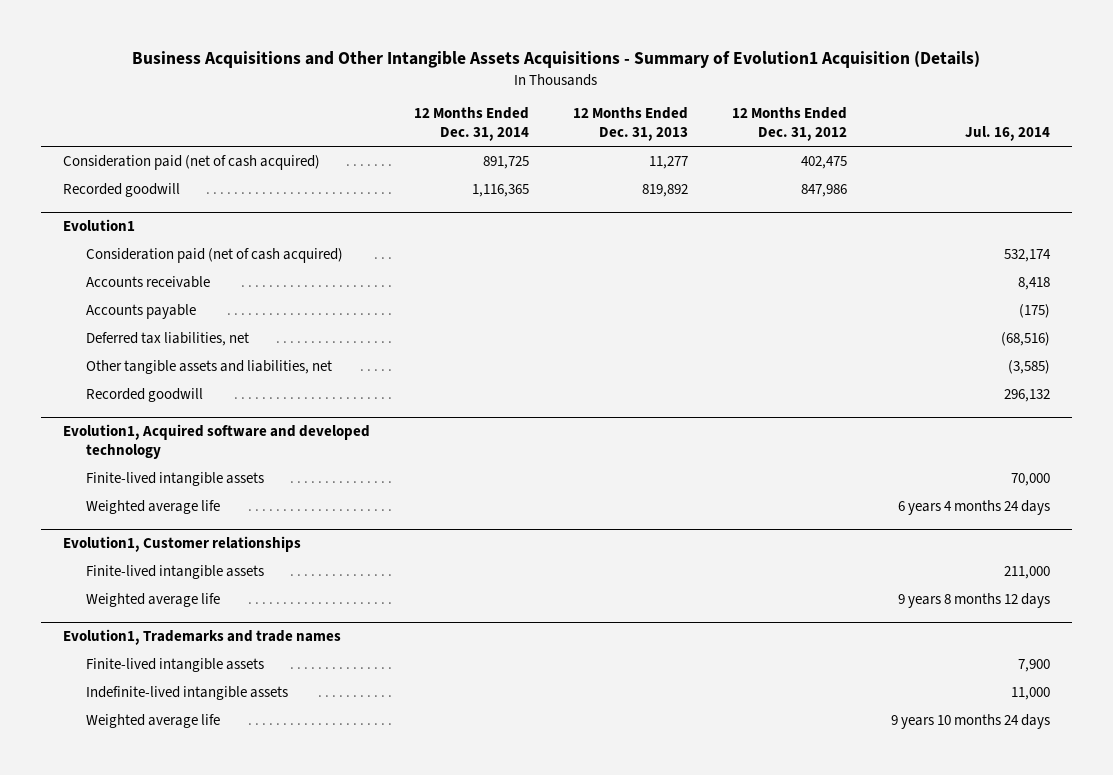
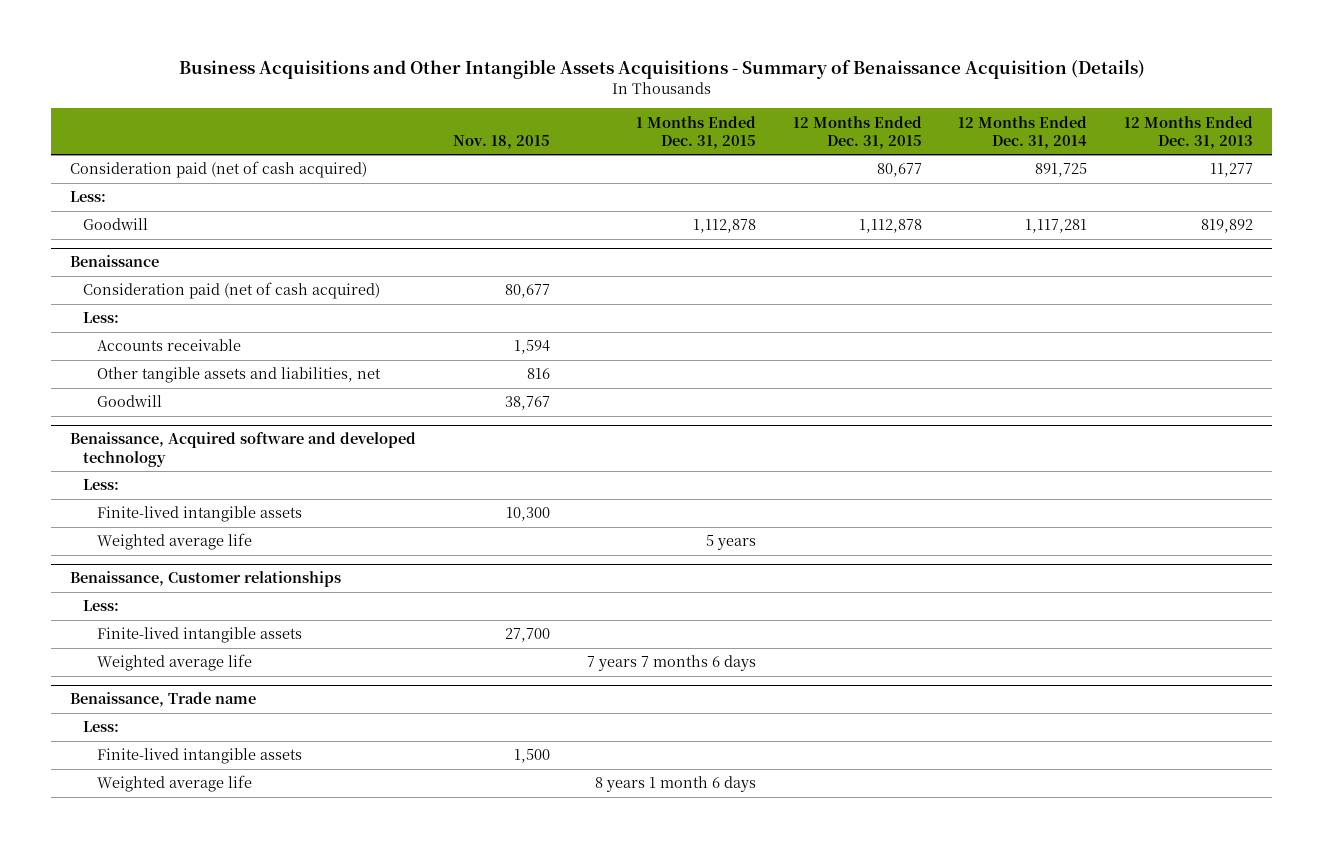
- Business Acquisitions and Other Intangible Assets Acquisitions - Summary of Evolution1 Acquisition (Details)
+ Business Acquisitions and Other Intangible Assets Acquisitions - Summary of Benaissance Acquisition (Details)
- | 12 Months Ended Dec. 31, 2014 | 12 Months Ended Dec. 31, 2013 | 12 Months Ended Dec. 31, 2012 | Jul. 16, 2014
+ | Nov. 18, 2015 | 1 Months Ended Dec. 31, 2015 | 12 Months Ended Dec. 31, 2015 | 12 Months Ended Dec. 31, 2014 | 12 Months Ended Dec. 31, 2013
- Recorded goodwill | 1,116,365 | 819,892 | 847,986 |
- Evolution1
- Consideration paid (net of cash acquired) | | | | 532,174
- Accounts receivable | | | | 8,418
- Accounts payable | | | | (175)
- Deferred tax liabilities, net | | | | (68,516)
- Other tangible assets and liabilities, net | | | | (3,585)
- Recorded goodwill | | | | 296,132
- Evolution1, Acquired software and developed technology
+ Less:
+ Goodwill | | 1,112,878 | 1,112,878 | 1,117,281 | 819,892
+ Benaissance
+ Consideration paid (net of cash acquired) | 80,677 | | | |
+ Less:
+ Accounts receivable | 1,594 | | | |
+ Other tangible assets and liabilities, net | 816 | | | |
+ Goodwill | 38,767 | | | |
+ Benaissance, Acquired software and developed technology
+ Less:
- Evolution1, Customer relationships
+ Benaissance, Customer relationships
+ Less:
- Evolution1, Trademarks and trade names
- Finite-lived intangible assets | | | | 7,900
- Indefinite-lived intangible assets | | | | 11,000
- Weighted average life | | | | 9 years 10 months 24 days
+ Benaissance, Trade name
+ Less:
+ Finite-lived intangible assets | 1,500 | | | |
+ Weighted average life | | 8 years 1 month 6 days | | |

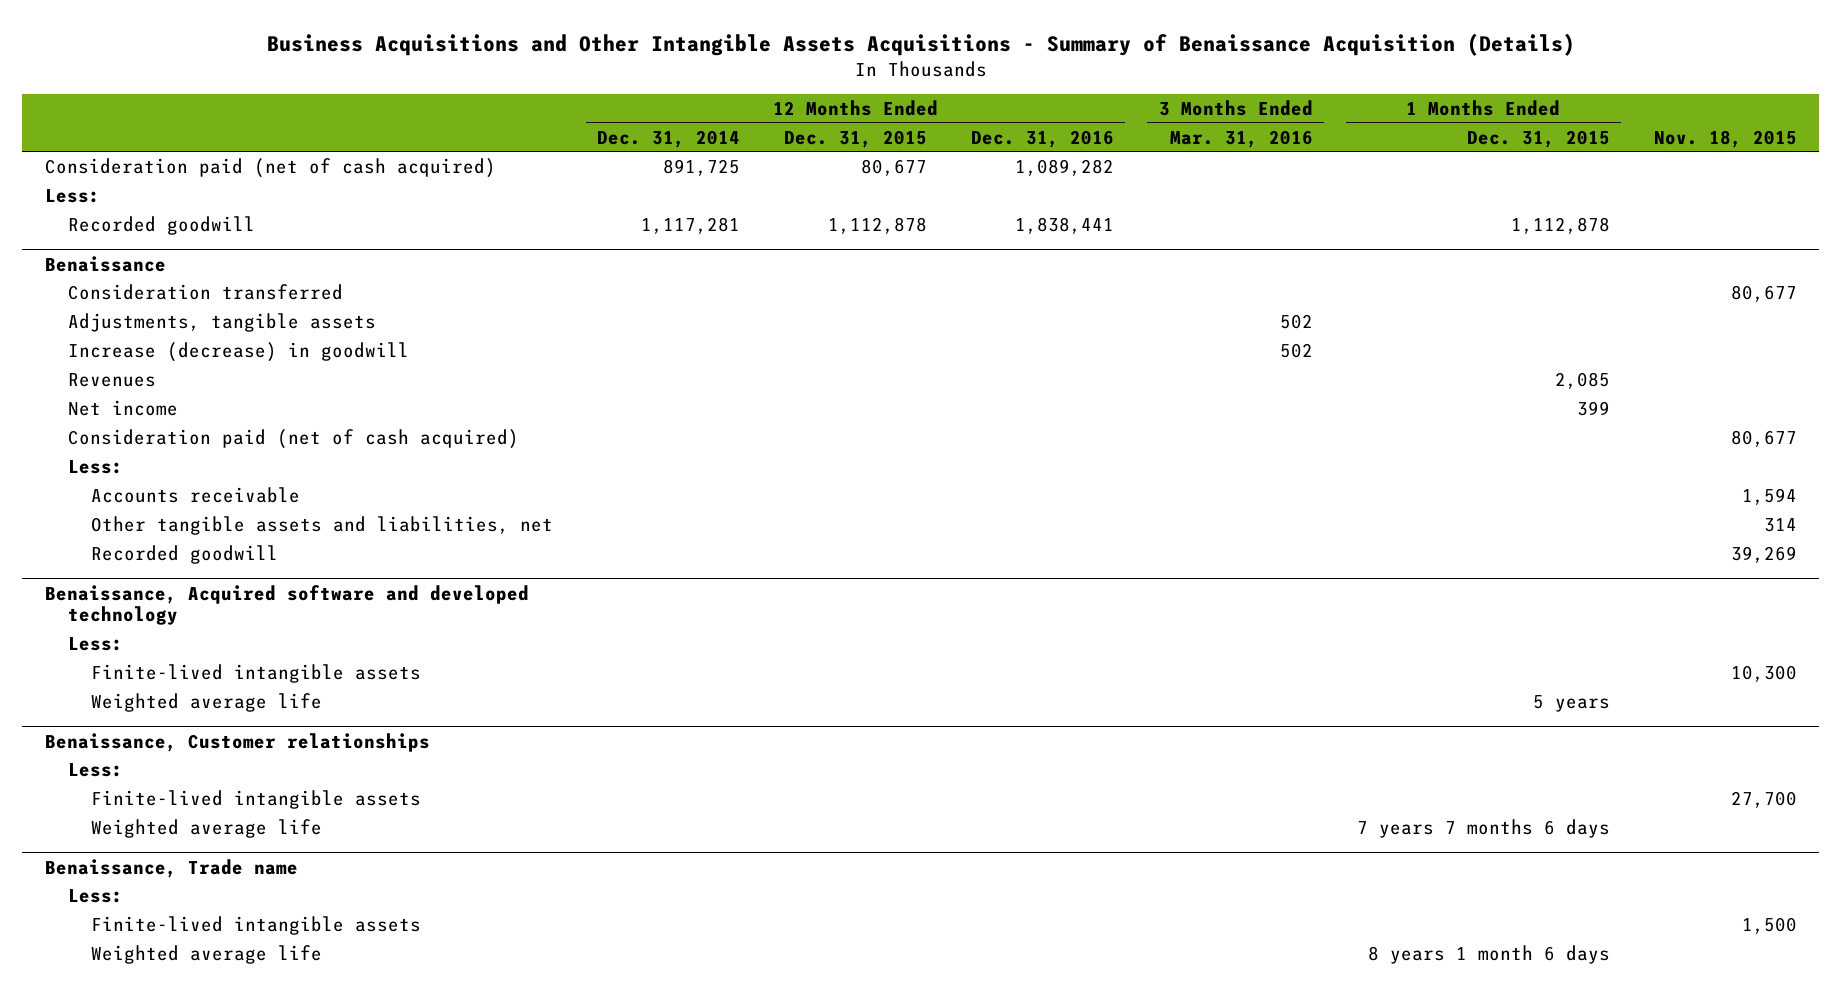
- | Nov. 18, 2015 | 1 Months Ended Dec. 31, 2015 | 12 Months Ended Dec. 31, 2015 | 12 Months Ended Dec. 31, 2014 | 12 Months Ended Dec. 31, 2013
+ | 12 Months Ended Dec. 31, 2014 | 12 Months Ended Dec. 31, 2015 | 12 Months Ended Dec. 31, 2016 | 3 Months Ended Mar. 31, 2016 | 1 Months Ended Dec. 31, 2015 | Nov. 18, 2015
- Goodwill | | 1,112,878 | 1,112,878 | 1,117,281 | 819,892
+ Recorded goodwill | 1,117,281 | 1,112,878 | 1,838,441 | | 1,112,878 |
@ Benaissance
+ Consideration transferred | | | | | | 80,677
+ Adjustments, tangible assets | | | | 502 | |
+ Increase (decrease) in goodwill | | | | 502 | |
+ Revenues | | | | | 2,085 |
+ Net income | | | | | 399 |
- Other tangible assets and liabilities, net | 816 | | | |
- Goodwill | 38,767 | | | |
+ Other tangible assets and liabilities, net | | | | | | 314
+ Recorded goodwill | | | | | | 39,269

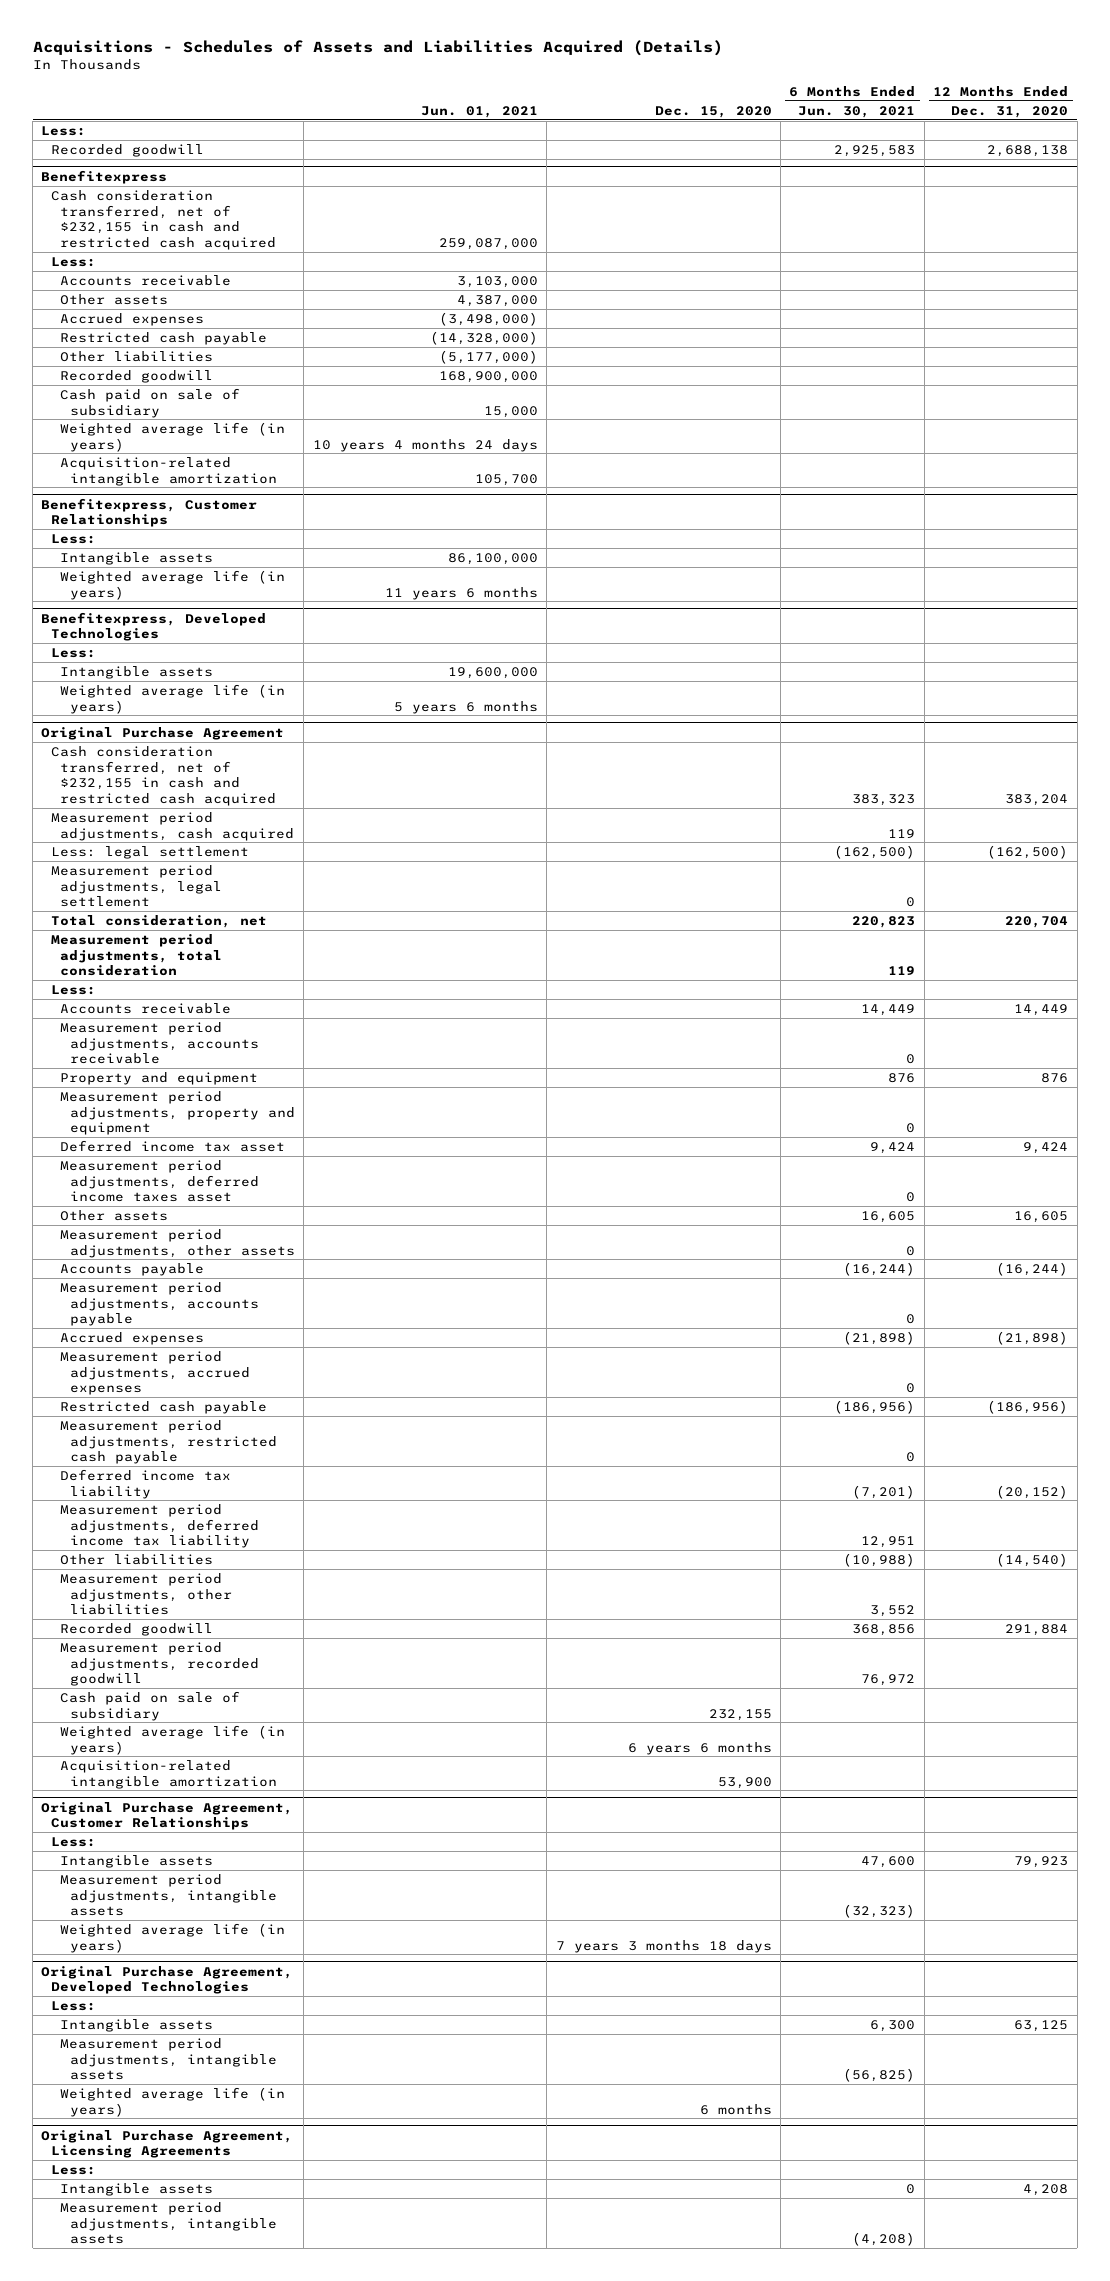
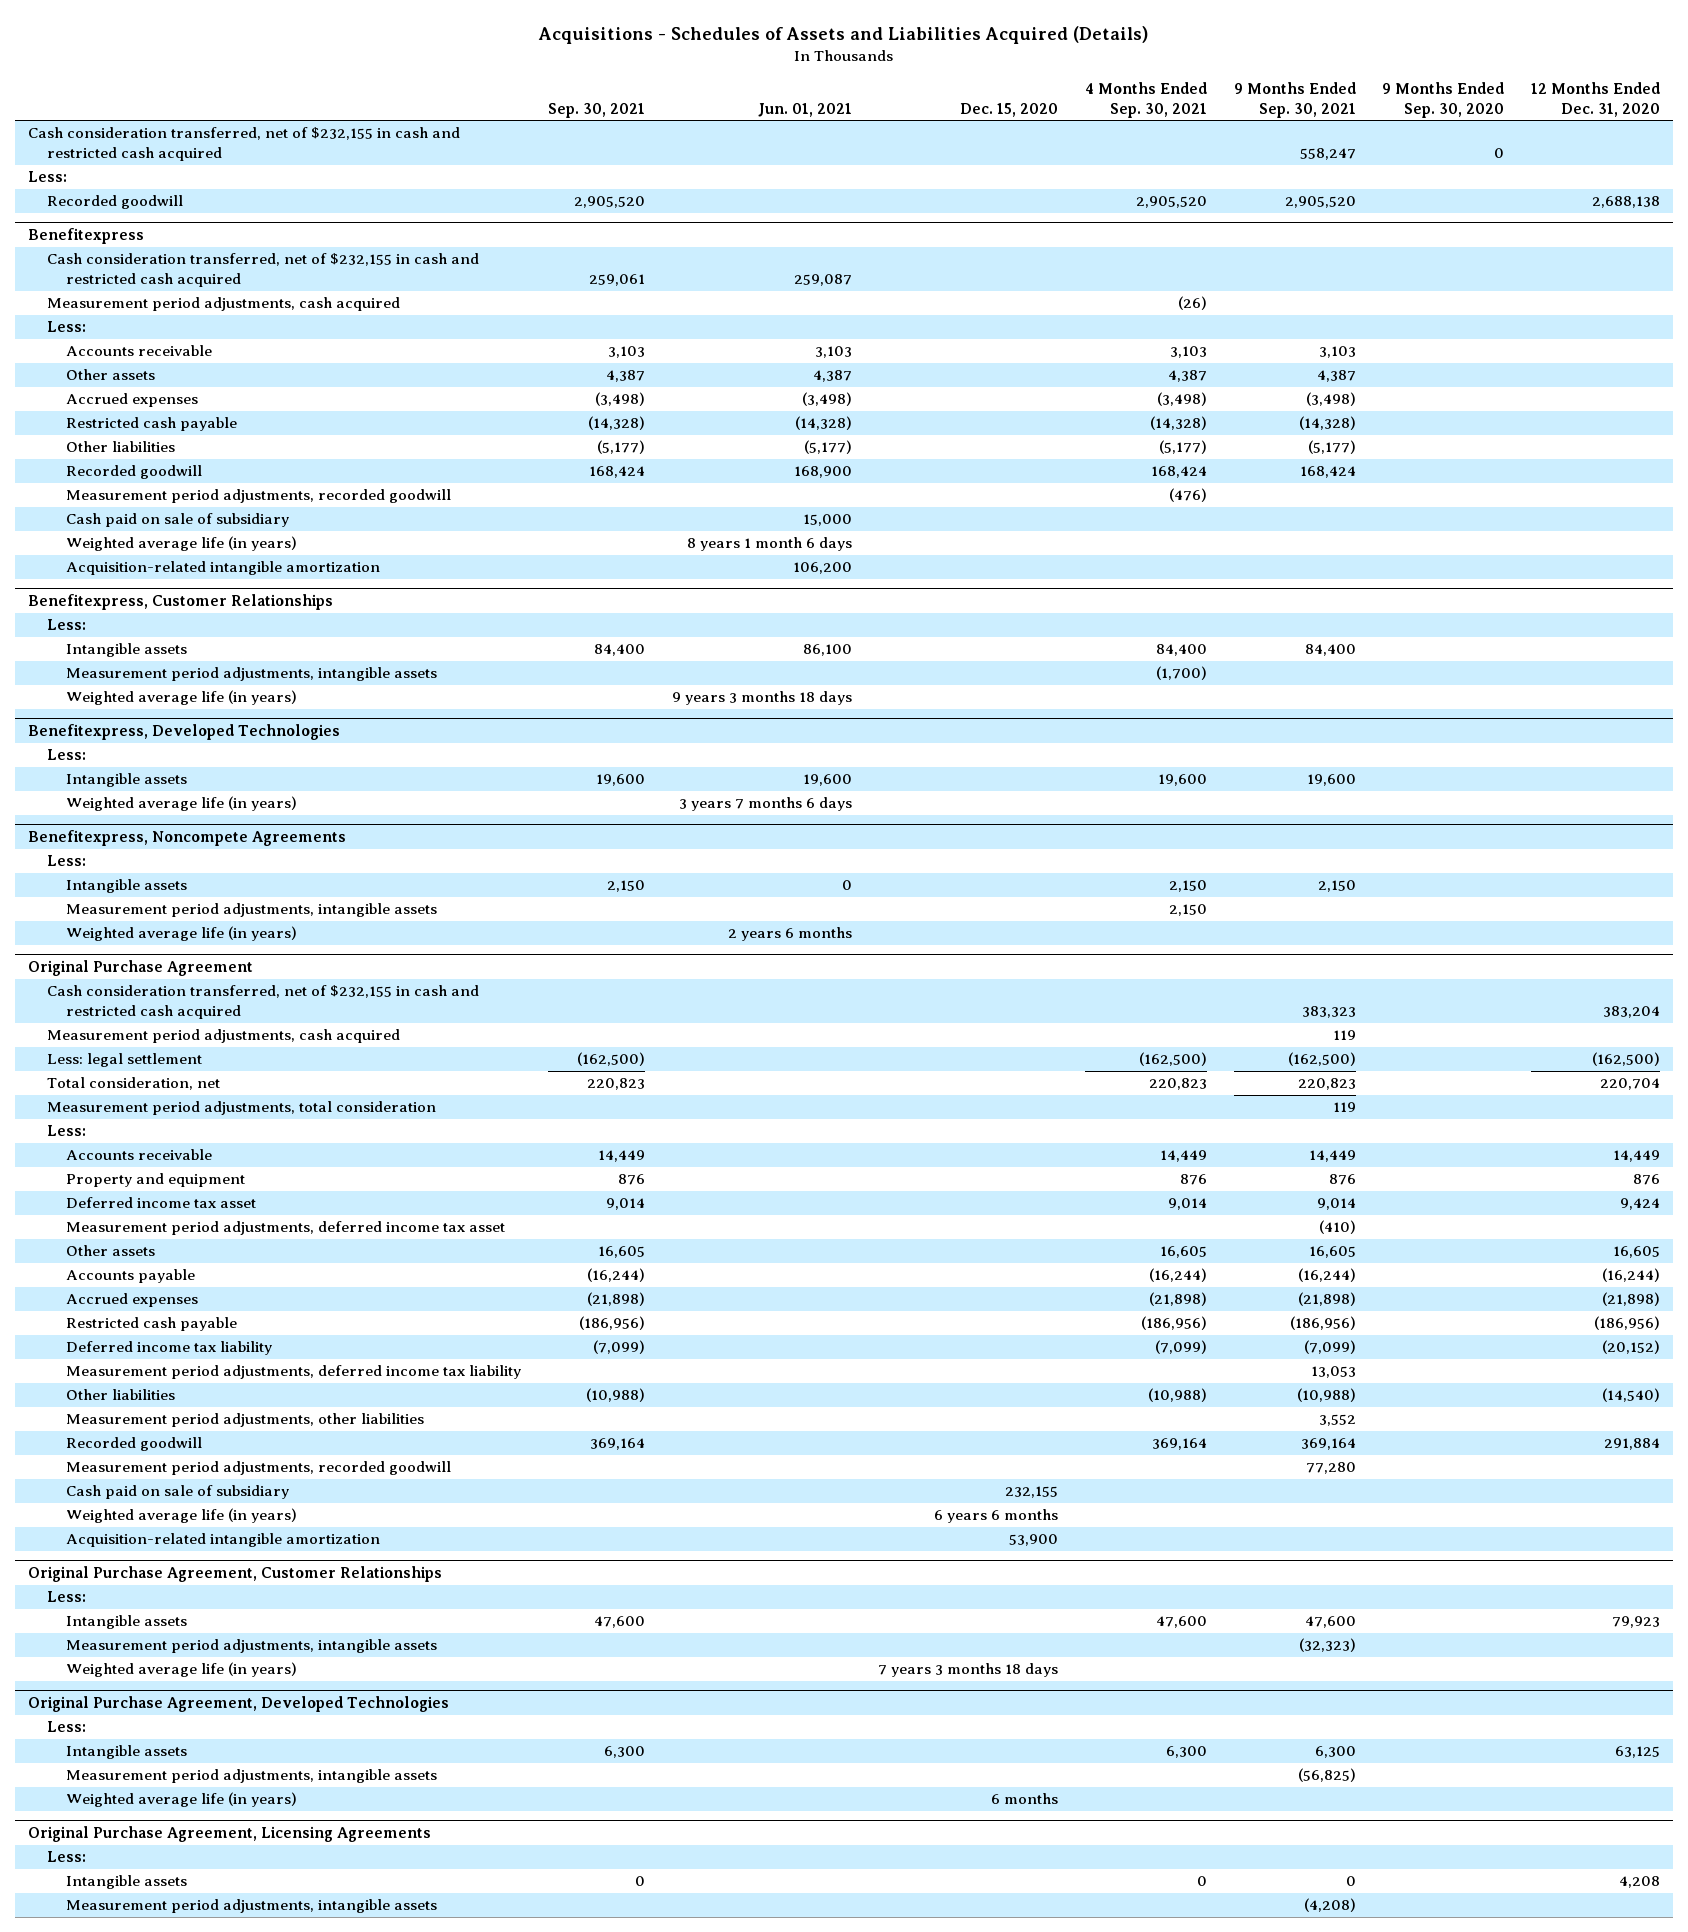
- | Jun. 01, 2021 | Dec. 15, 2020 | 6 Months Ended Jun. 30, 2021 | 12 Months Ended Dec. 31, 2020
+ | Sep. 30, 2021 | Jun. 01, 2021 | Dec. 15, 2020 | 4 Months Ended Sep. 30, 2021 | 9 Months Ended Sep. 30, 2021 | 9 Months Ended Sep. 30, 2020 | 12 Months Ended Dec. 31, 2020
+ Cash consideration transferred, net of $232,155 in cash and restricted cash acquired | | | | | 558,247 | 0 |
@ Benefitexpress
- Cash consideration transferred, net of $232,155 in cash and restricted cash acquired | 259,087,000 | | |
+ Cash consideration transferred, net of $232,155 in cash and restricted cash acquired | 259,061 | 259,087 | | | | |
+ Measurement period adjustments, cash acquired | | | | (26) | | |
- Accounts receivable | 3,103,000 | | |
- Other assets | 4,387,000 | | |
- Accrued expenses | (3,498,000) | | |
- Restricted cash payable | (14,328,000) | | |
- Other liabilities | (5,177,000) | | |
- Recorded goodwill | 168,900,000 | | |
+ Accounts receivable | 3,103 | 3,103 | | 3,103 | 3,103 | |
+ Other assets | 4,387 | 4,387 | | 4,387 | 4,387 | |
+ Accrued expenses | (3,498) | (3,498) | | (3,498) | (3,498) | |
+ Restricted cash payable | (14,328) | (14,328) | | (14,328) | (14,328) | |
+ Other liabilities | (5,177) | (5,177) | | (5,177) | (5,177) | |
+ Recorded goodwill | 168,424 | 168,900 | | 168,424 | 168,424 | |
+ Measurement period adjustments, recorded goodwill | | | | (476) | | |
- Weighted average life (in years) | 10 years 4 months 24 days | | |
- Acquisition-related intangible amortization | 105,700 | | |
+ Weighted average life (in years) | | 8 years 1 month 6 days | | | | |
+ Acquisition-related intangible amortization | | 106,200 | | | | |
@ Benefitexpress, Customer Relationships
- Intangible assets | 86,100,000 | | |
- Weighted average life (in years) | 11 years 6 months | | |
+ Intangible assets | 84,400 | 86,100 | | 84,400 | 84,400 | |
+ Measurement period adjustments, intangible assets | | | | (1,700) | | |
+ Weighted average life (in years) | | 9 years 3 months 18 days | | | | |
@ Benefitexpress, Developed Technologies
- Intangible assets | 19,600,000 | | |
- Weighted average life (in years) | 5 years 6 months | | |
+ Intangible assets | 19,600 | 19,600 | | 19,600 | 19,600 | |
+ Weighted average life (in years) | | 3 years 7 months 6 days | | | | |
+ Benefitexpress, Noncompete Agreements
+ Less:
+ Intangible assets | 2,150 | 0 | | 2,150 | 2,150 | |
+ Measurement period adjustments, intangible assets | | | | 2,150 | | |
+ Weighted average life (in years) | | 2 years 6 months | | | | |
@ Original Purchase Agreement
- Measurement period adjustments, legal settlement | | | 0 |
- Measurement period adjustments, accounts receivable | | | 0 |
- Measurement period adjustments, property and equipment | | | 0 |
- Measurement period adjustments, deferred income taxes asset | | | 0 |
+ Measurement period adjustments, deferred income tax asset | | | | | (410) | |
- Measurement period adjustments, other assets | | | 0 |
- Measurement period adjustments, accounts payable | | | 0 |
- Measurement period adjustments, accrued expenses | | | 0 |
- Measurement period adjustments, restricted cash payable | | | 0 |

